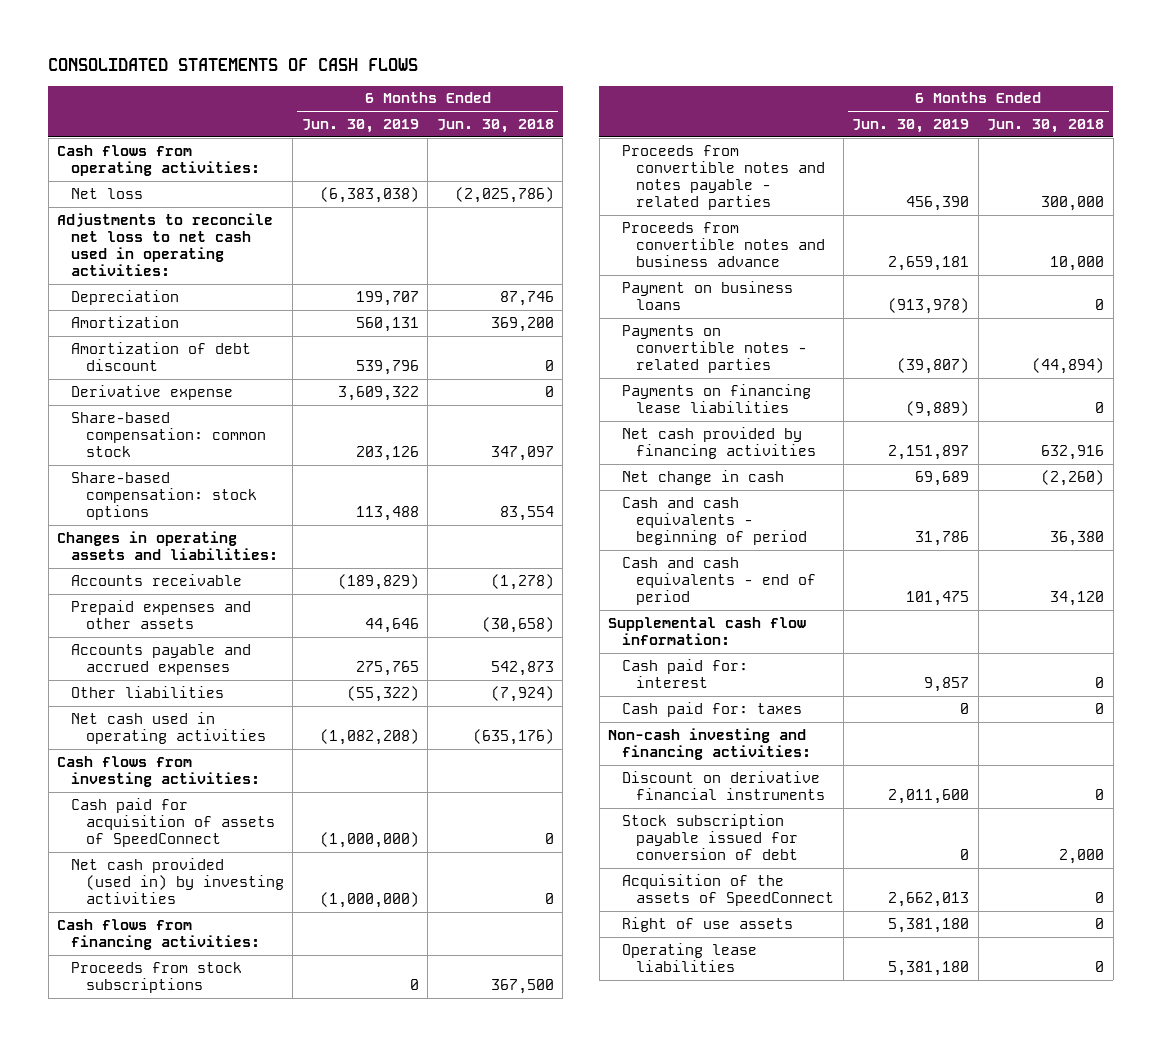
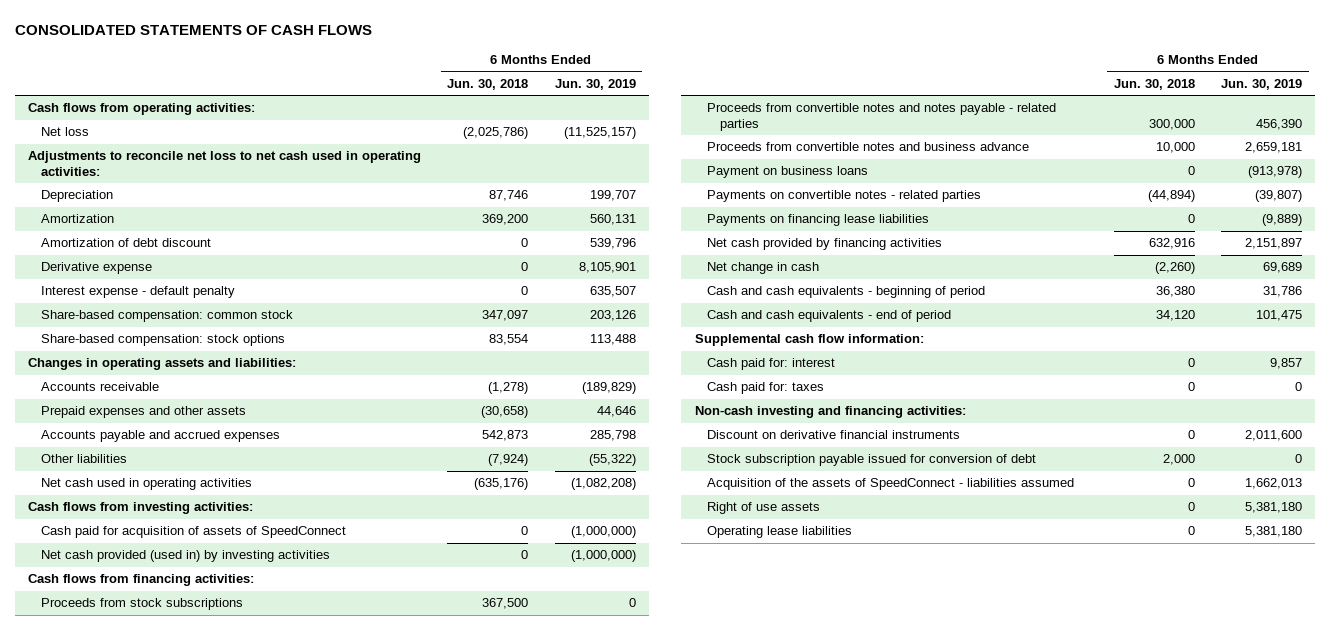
- | 6 Months Ended Jun. 30, 2019 | 6 Months Ended Jun. 30, 2018
+ | 6 Months Ended Jun. 30, 2018 | 6 Months Ended Jun. 30, 2019
- Net loss | (6,383,038) | (2,025,786)
+ Net loss | (2,025,786) | (11,525,157)
- Derivative expense | 3,609,322 | 0
+ Derivative expense | 0 | 8,105,901
+ Interest expense - default penalty | 0 | 635,507
- Accounts payable and accrued expenses | 275,765 | 542,873
+ Accounts payable and accrued expenses | 542,873 | 285,798
- Acquisition of the assets of SpeedConnect | 2,662,013 | 0
+ Acquisition of the assets of SpeedConnect - liabilities assumed | 0 | 1,662,013

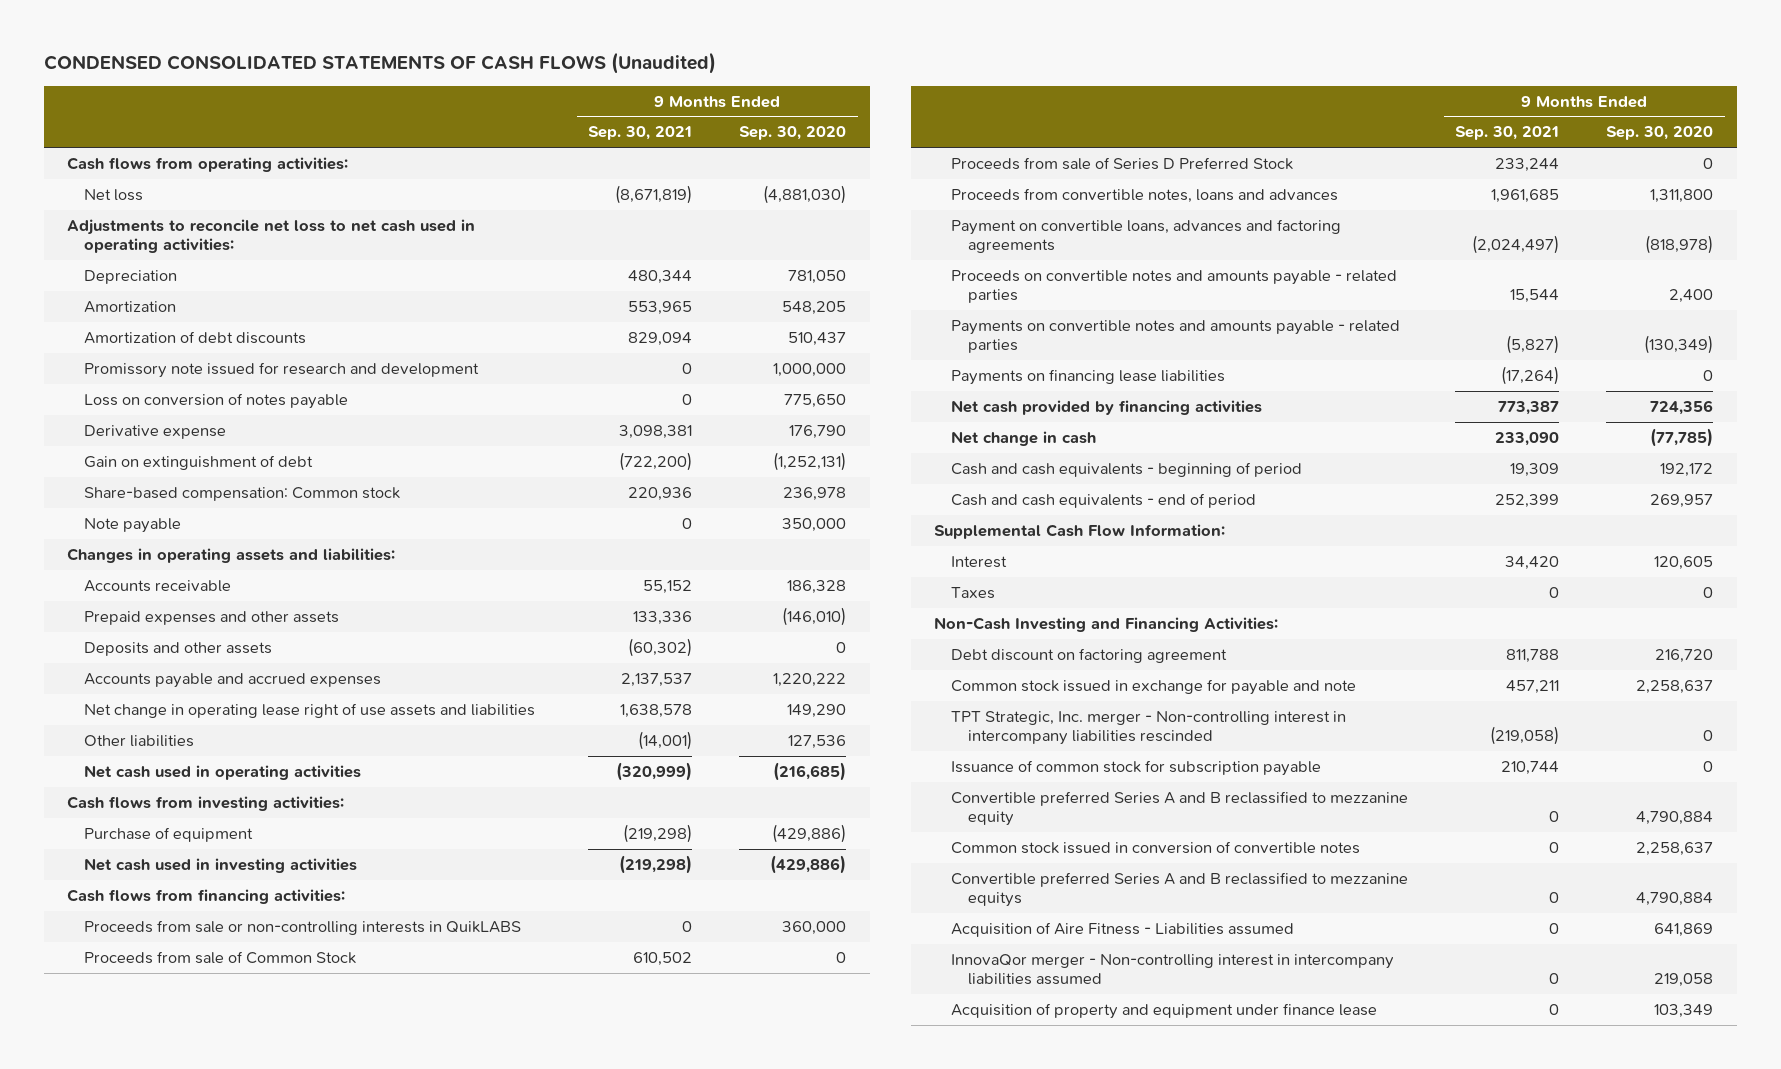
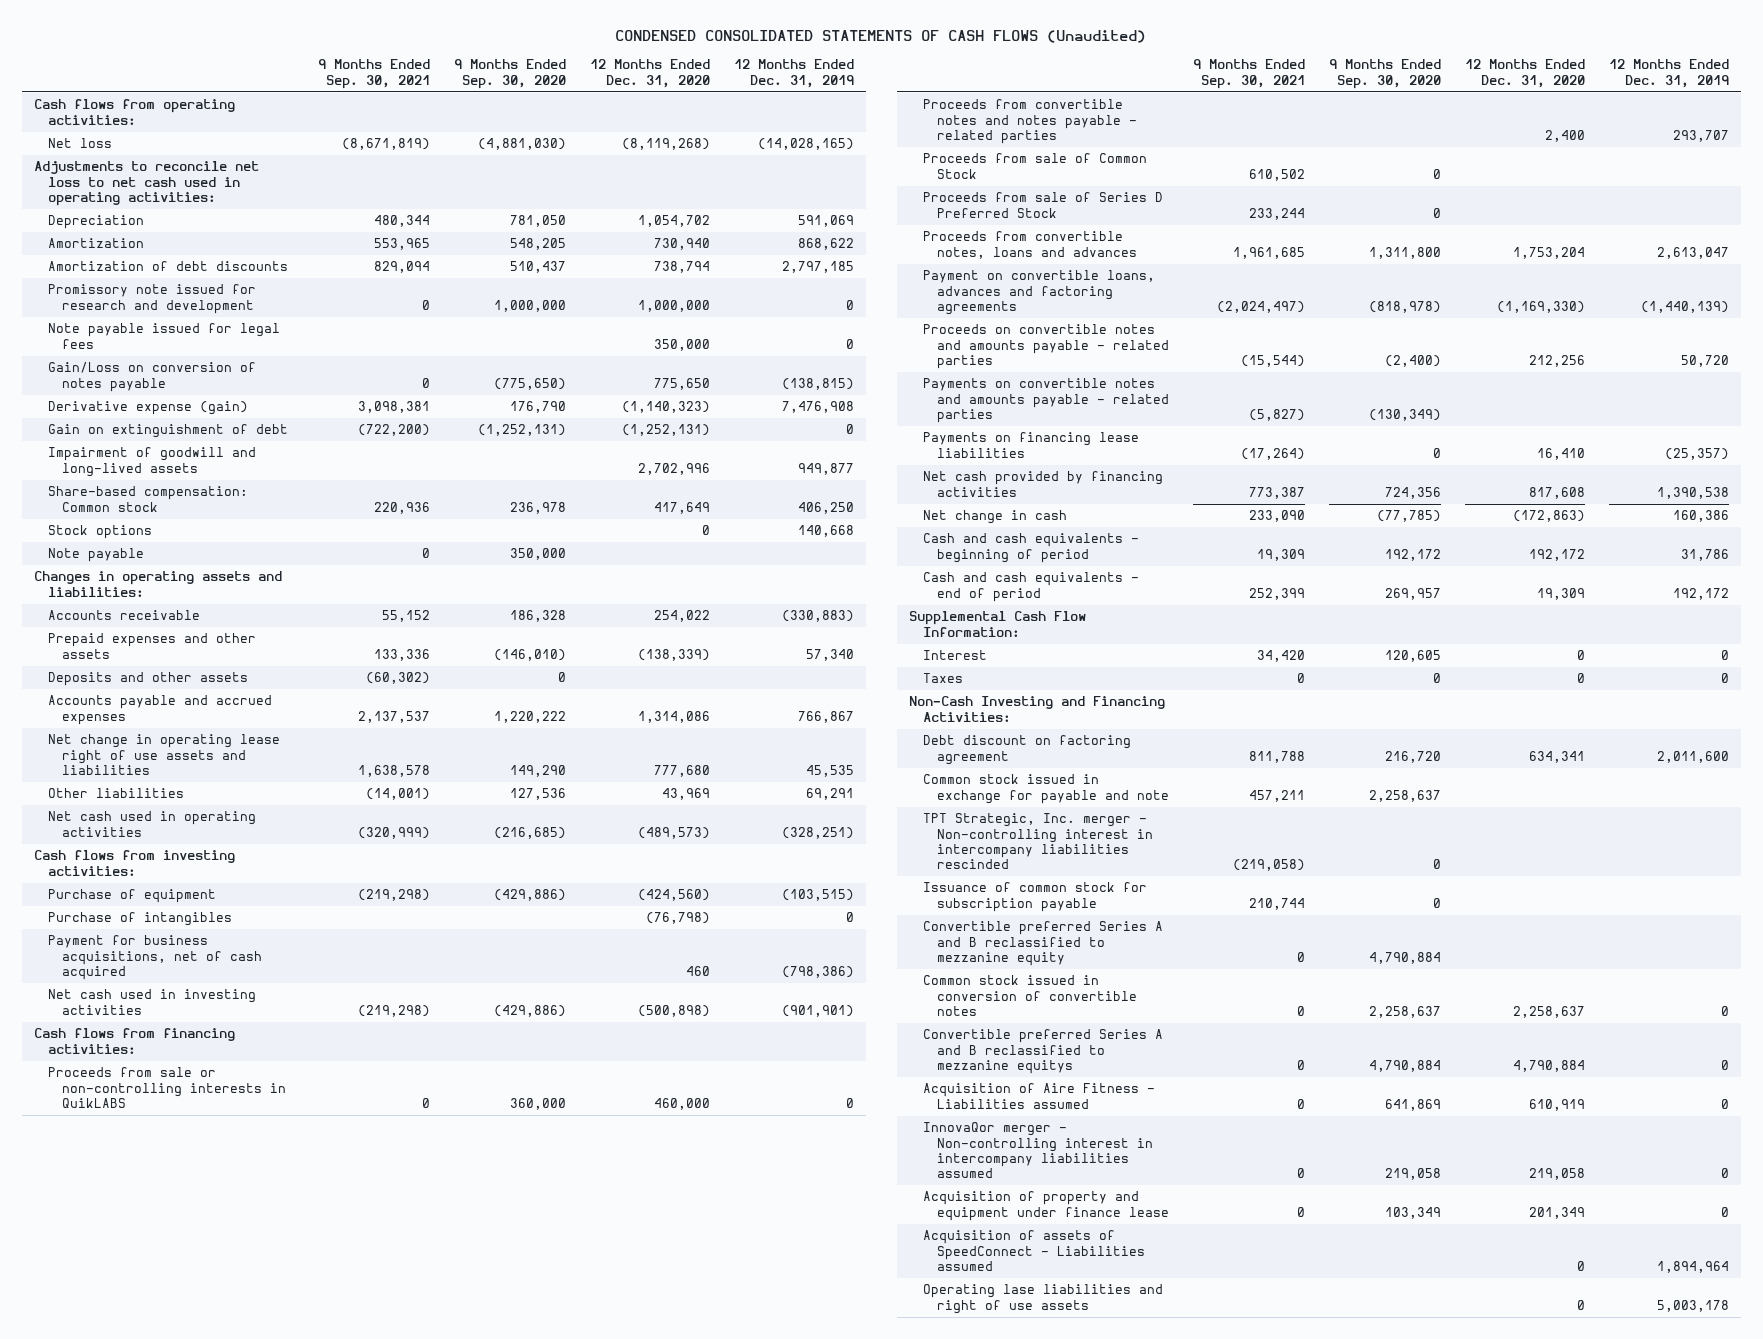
- | 9 Months Ended Sep. 30, 2021 | 9 Months Ended Sep. 30, 2020
+ | 9 Months Ended Sep. 30, 2021 | 9 Months Ended Sep. 30, 2020 | 12 Months Ended Dec. 31, 2020 | 12 Months Ended Dec. 31, 2019
- Loss on conversion of notes payable | 0 | 775,650
- Derivative expense | 3,098,381 | 176,790
+ Note payable issued for legal fees | | | 350,000 | 0
+ Gain/Loss on conversion of notes payable | 0 | (775,650) | 775,650 | (138,815)
+ Derivative expense (gain) | 3,098,381 | 176,790 | (1,140,323) | 7,476,908
+ Impairment of goodwill and long-lived assets | | | 2,702,996 | 949,877
+ Stock options | | | 0 | 140,668
+ Purchase of intangibles | | | (76,798) | 0
+ Payment for business acquisitions, net of cash acquired | | | 460 | (798,386)
+ Proceeds from convertible notes and notes payable - related parties | | | 2,400 | 293,707
- Proceeds on convertible notes and amounts payable - related parties | 15,544 | 2,400
+ Proceeds on convertible notes and amounts payable - related parties | (15,544) | (2,400) | 212,256 | 50,720
+ Acquisition of assets of SpeedConnect - Liabilities assumed | | | 0 | 1,894,964
+ Operating lase liabilities and right of use assets | | | 0 | 5,003,178

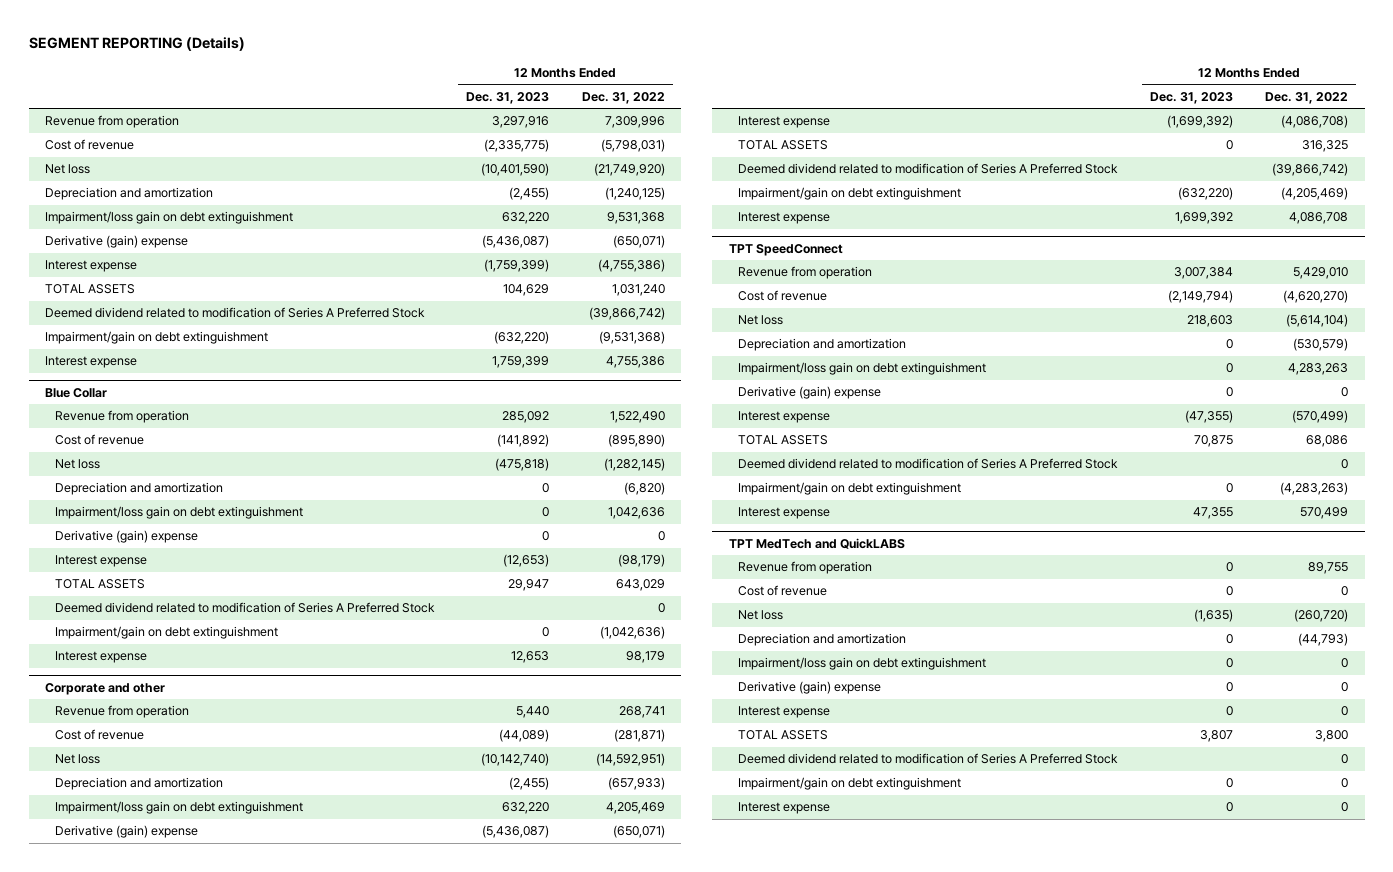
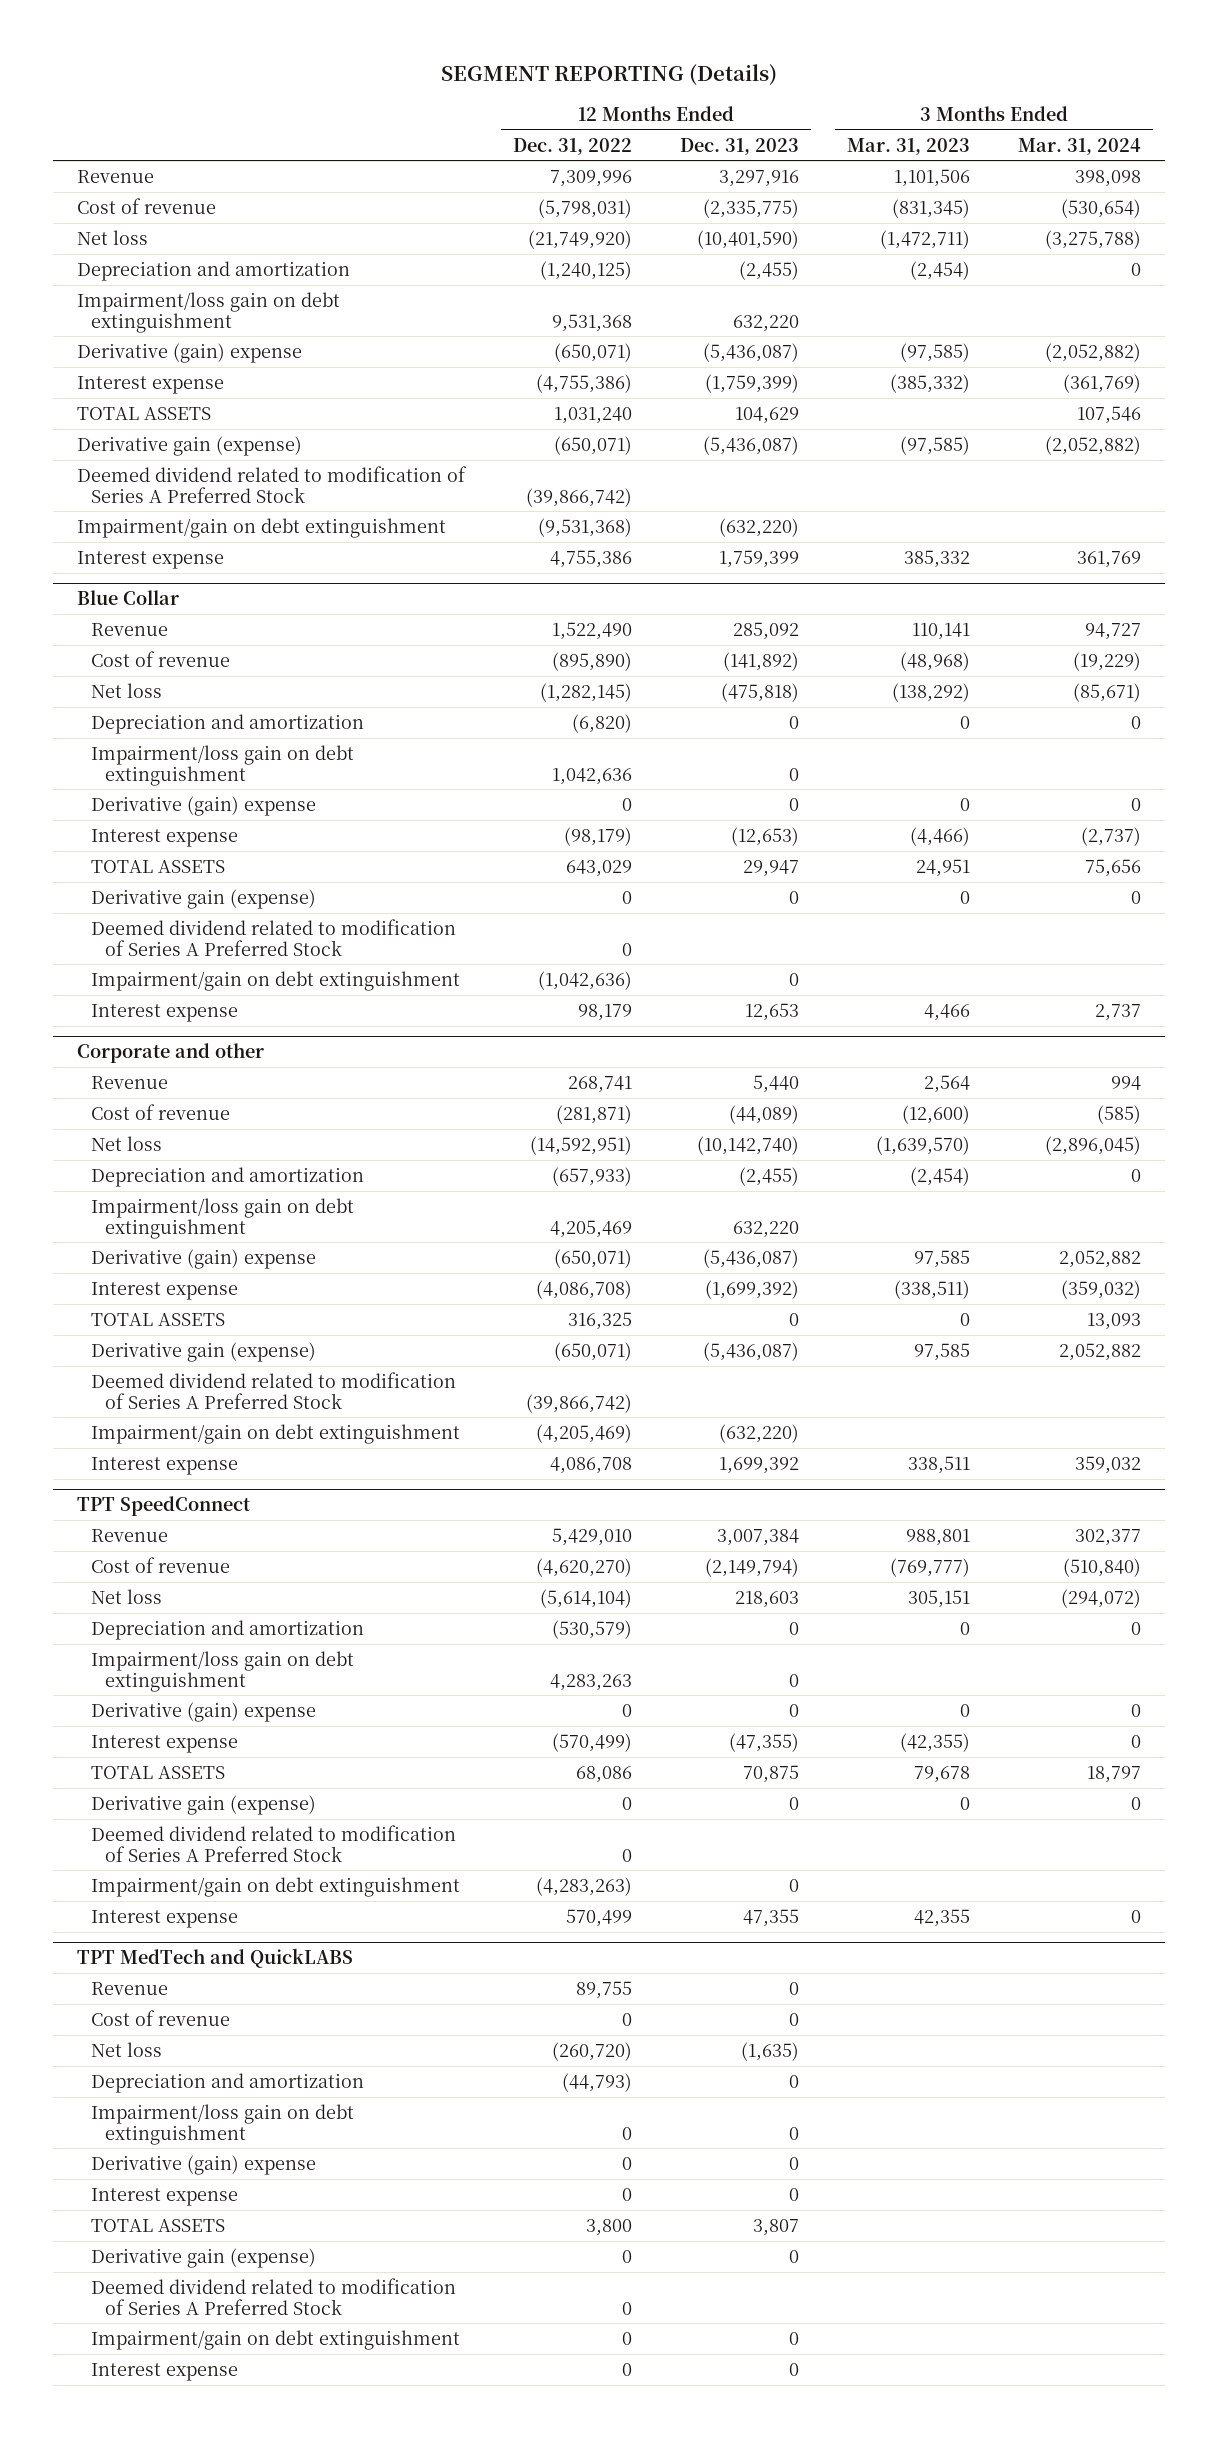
- | 12 Months Ended Dec. 31, 2023 | 12 Months Ended Dec. 31, 2022
+ | 12 Months Ended Dec. 31, 2022 | 12 Months Ended Dec. 31, 2023 | 3 Months Ended Mar. 31, 2023 | 3 Months Ended Mar. 31, 2024
- Revenue from operation | 3,297,916 | 7,309,996
+ Revenue | 7,309,996 | 3,297,916 | 1,101,506 | 398,098
+ Derivative gain (expense) | (650,071) | (5,436,087) | (97,585) | (2,052,882)
@ Blue Collar
- Revenue from operation | 285,092 | 1,522,490
+ Revenue | 1,522,490 | 285,092 | 110,141 | 94,727
+ Derivative gain (expense) | 0 | 0 | 0 | 0
@ Corporate and other
- Revenue from operation | 5,440 | 268,741
+ Revenue | 268,741 | 5,440 | 2,564 | 994
+ Derivative gain (expense) | (650,071) | (5,436,087) | 97,585 | 2,052,882
@ TPT SpeedConnect
- Revenue from operation | 3,007,384 | 5,429,010
+ Revenue | 5,429,010 | 3,007,384 | 988,801 | 302,377
+ Derivative gain (expense) | 0 | 0 | 0 | 0
@ TPT MedTech and QuickLABS
- Revenue from operation | 0 | 89,755
+ Revenue | 89,755 | 0 | |
+ Derivative gain (expense) | 0 | 0 | |

